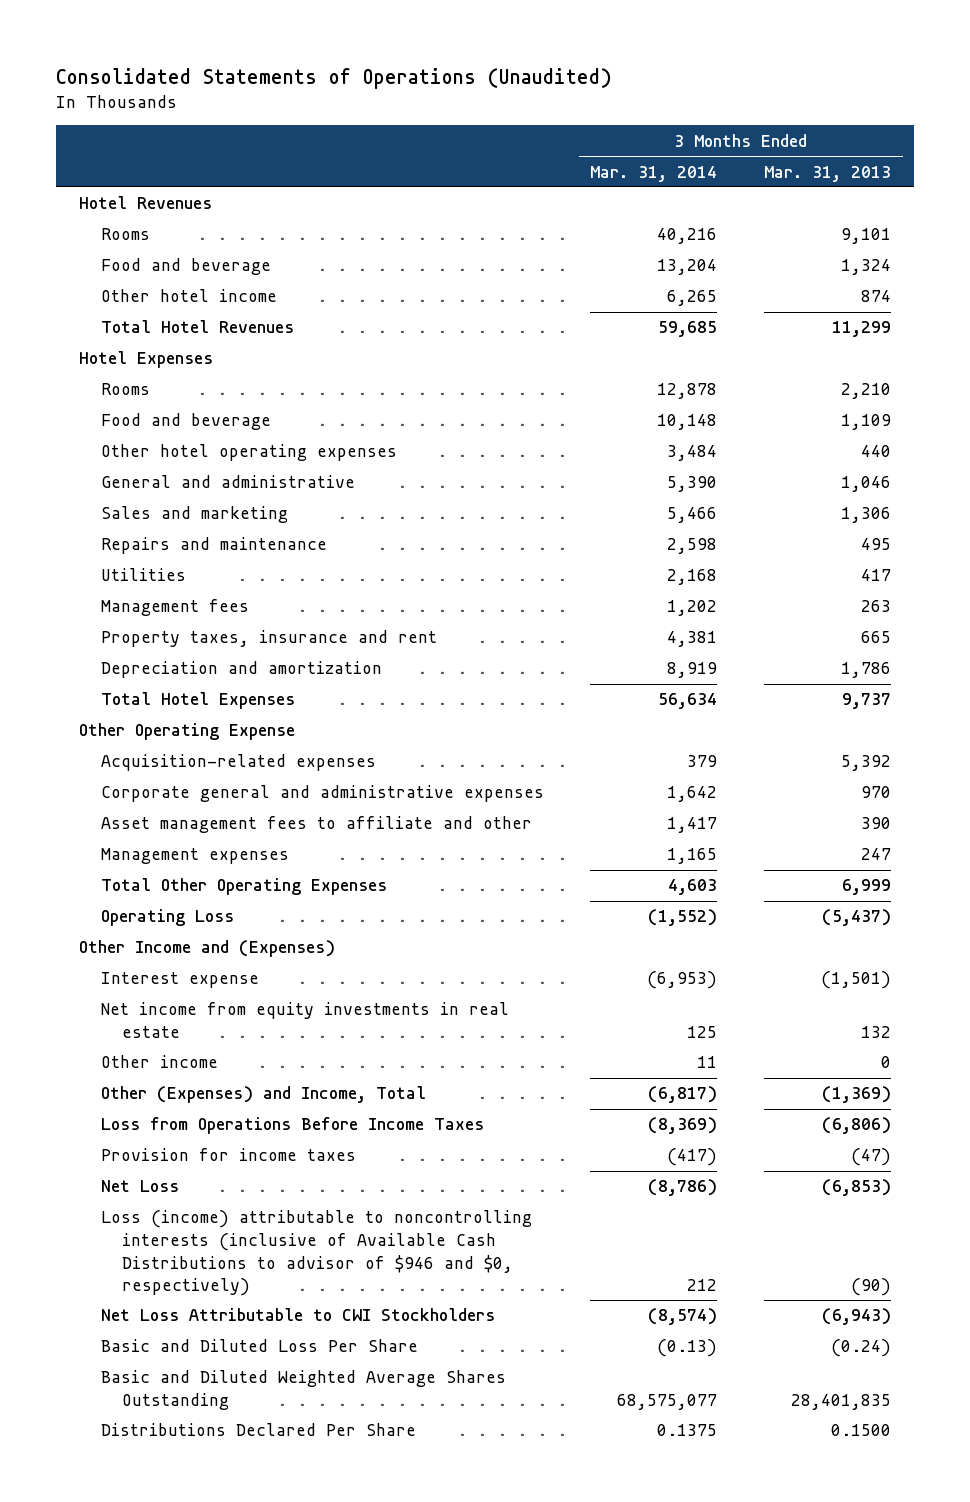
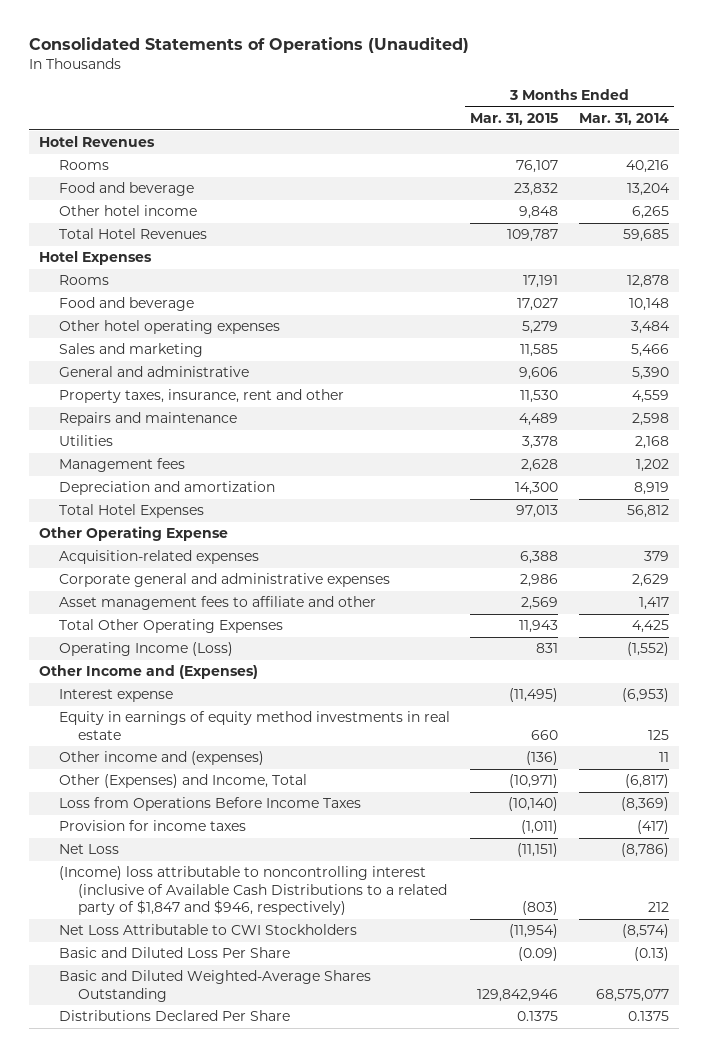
- | 3 Months Ended Mar. 31, 2014 | 3 Months Ended Mar. 31, 2013
+ | 3 Months Ended Mar. 31, 2015 | 3 Months Ended Mar. 31, 2014
moved down: General and administrative | 9,606 | 5,390
+ Property taxes, insurance, rent and other | 11,530 | 4,559
- Property taxes, insurance and rent | 4,381 | 665
- Total Hotel Expenses | 56,634 | 9,737
+ Total Hotel Expenses | 97,013 | 56,812
- Corporate general and administrative expenses | 1,642 | 970
+ Corporate general and administrative expenses | 2,986 | 2,629
- Management expenses | 1,165 | 247
- Total Other Operating Expenses | 4,603 | 6,999
- Operating Loss | (1,552) | (5,437)
+ Total Other Operating Expenses | 11,943 | 4,425
+ Operating Income (Loss) | 831 | (1,552)
- Net income from equity investments in real estate | 125 | 132
- Other income | 11 | 0
+ Equity in earnings of equity method investments in real estate | 660 | 125
+ Other income and (expenses) | (136) | 11
- Loss (income) attributable to noncontrolling interests (inclusive of Available Cash Distributions to advisor of $946 and $0, respectively) | 212 | (90)
+ (Income) loss attributable to noncontrolling interest (inclusive of Available Cash Distributions to a related party of $1,847 and $946, respectively) | (803) | 212
- Basic and Diluted Weighted Average Shares Outstanding | 68,575,077 | 28,401,835
+ Basic and Diluted Weighted-Average Shares Outstanding | 129,842,946 | 68,575,077

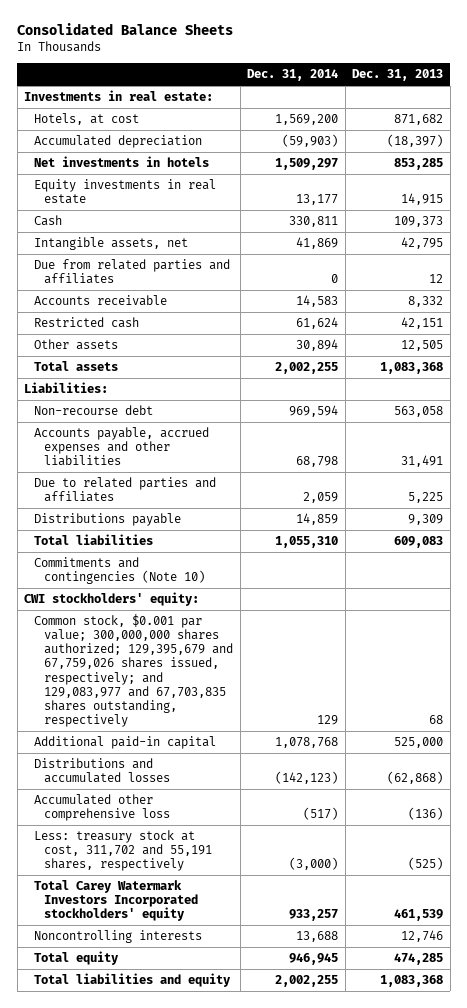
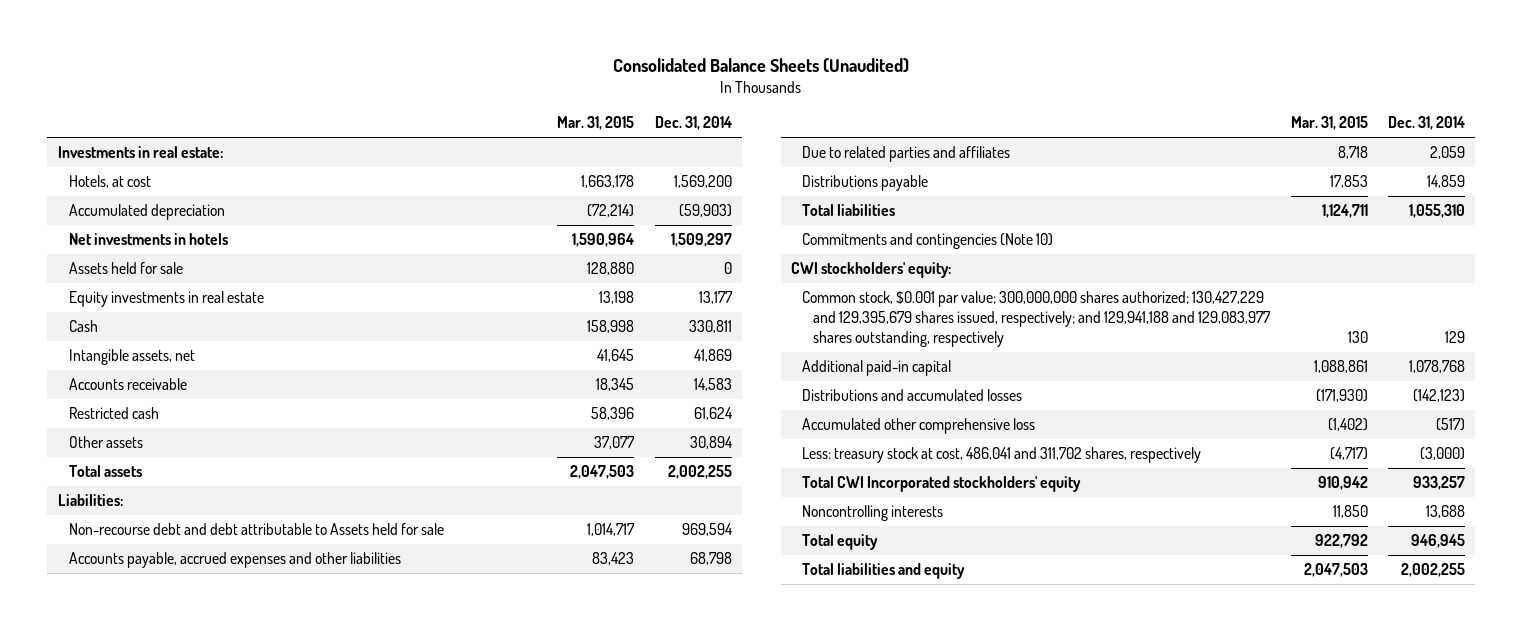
- Consolidated Balance Sheets
+ Consolidated Balance Sheets (Unaudited)
- | Dec. 31, 2014 | Dec. 31, 2013
+ | Mar. 31, 2015 | Dec. 31, 2014
+ Assets held for sale | 128,880 | 0
- Due from related parties and affiliates | 0 | 12
- Non-recourse debt | 969,594 | 563,058
+ Non-recourse debt and debt attributable to Assets held for sale | 1,014,717 | 969,594
- Common stock, $0.001 par value; 300,000,000 shares authorized; 129,395,679 and 67,759,026 shares issued, respectively; and 129,083,977 and 67,703,835 shares outstanding, respectively | 129 | 68
+ Common stock, $0.001 par value; 300,000,000 shares authorized; 130,427,229 and 129,395,679 shares issued, respectively; and 129,941,188 and 129,083,977 shares outstanding, respectively | 130 | 129
- Less: treasury stock at cost, 311,702 and 55,191 shares, respectively | (3,000) | (525)
- Total Carey Watermark Investors Incorporated stockholders' equity | 933,257 | 461,539
+ Less: treasury stock at cost, 486,041 and 311,702 shares, respectively | (4,717) | (3,000)
+ Total CWI Incorporated stockholders' equity | 910,942 | 933,257

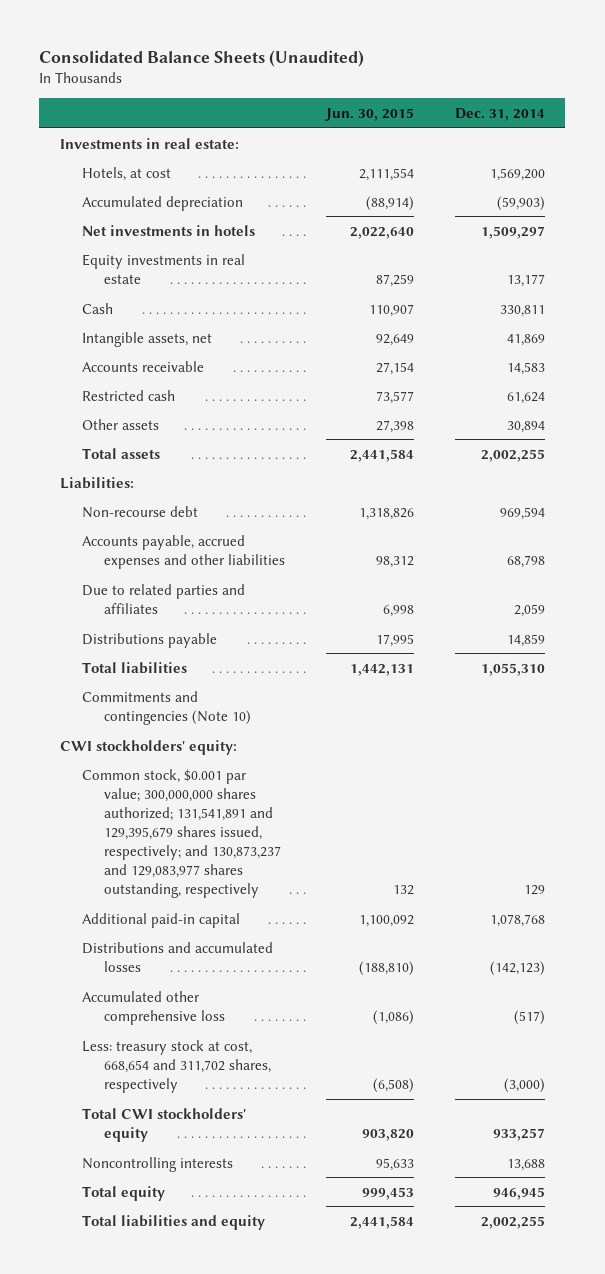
- | Mar. 31, 2015 | Dec. 31, 2014
+ | Jun. 30, 2015 | Dec. 31, 2014
- Assets held for sale | 128,880 | 0
- Non-recourse debt and debt attributable to Assets held for sale | 1,014,717 | 969,594
+ Non-recourse debt | 1,318,826 | 969,594
- Common stock, $0.001 par value; 300,000,000 shares authorized; 130,427,229 and 129,395,679 shares issued, respectively; and 129,941,188 and 129,083,977 shares outstanding, respectively | 130 | 129
+ Common stock, $0.001 par value; 300,000,000 shares authorized; 131,541,891 and 129,395,679 shares issued, respectively; and 130,873,237 and 129,083,977 shares outstanding, respectively | 132 | 129
- Less: treasury stock at cost, 486,041 and 311,702 shares, respectively | (4,717) | (3,000)
- Total CWI Incorporated stockholders' equity | 910,942 | 933,257
+ Less: treasury stock at cost, 668,654 and 311,702 shares, respectively | (6,508) | (3,000)
+ Total CWI stockholders' equity | 903,820 | 933,257

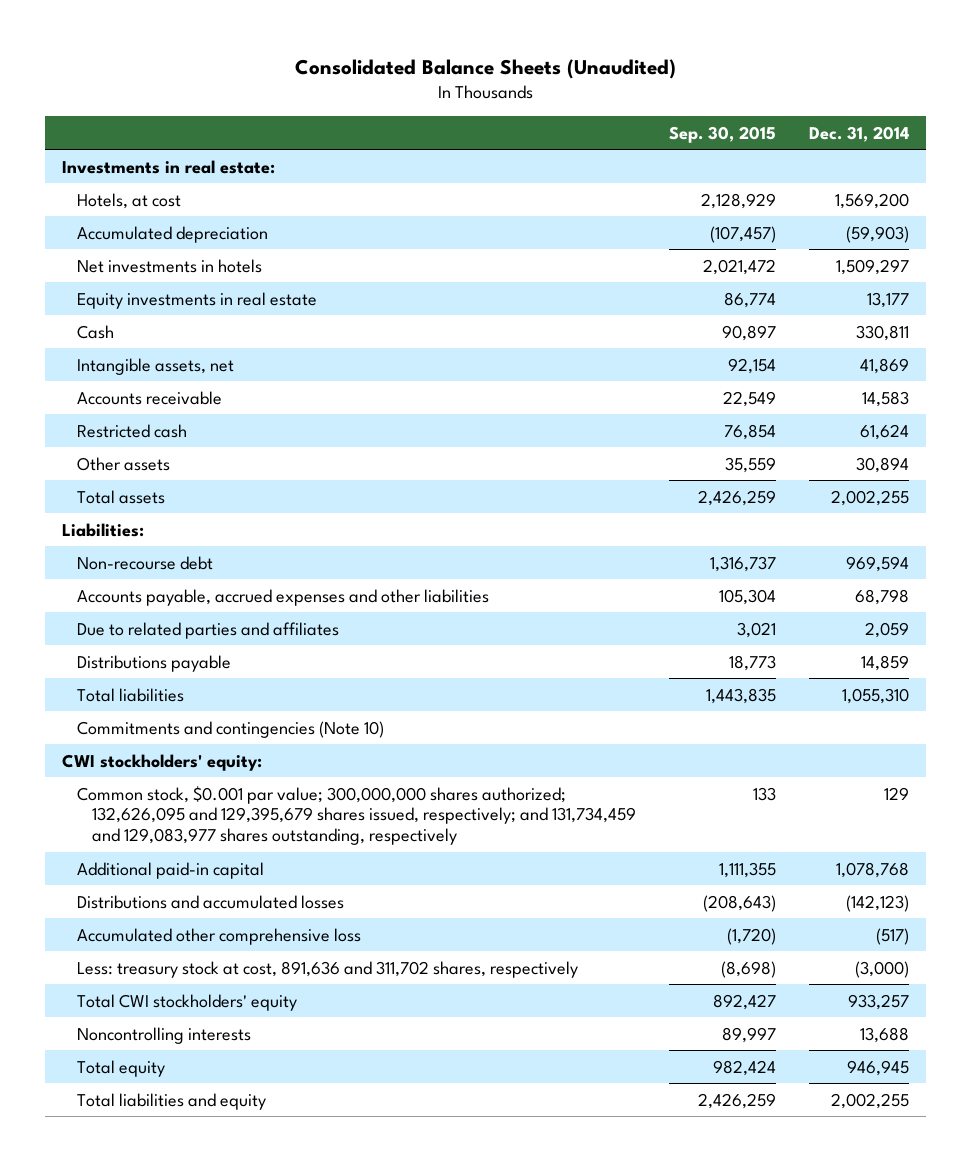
- | Jun. 30, 2015 | Dec. 31, 2014
+ | Sep. 30, 2015 | Dec. 31, 2014
- Common stock, $0.001 par value; 300,000,000 shares authorized; 131,541,891 and 129,395,679 shares issued, respectively; and 130,873,237 and 129,083,977 shares outstanding, respectively | 132 | 129
+ Common stock, $0.001 par value; 300,000,000 shares authorized; 132,626,095 and 129,395,679 shares issued, respectively; and 131,734,459 and 129,083,977 shares outstanding, respectively | 133 | 129
- Less: treasury stock at cost, 668,654 and 311,702 shares, respectively | (6,508) | (3,000)
+ Less: treasury stock at cost, 891,636 and 311,702 shares, respectively | (8,698) | (3,000)

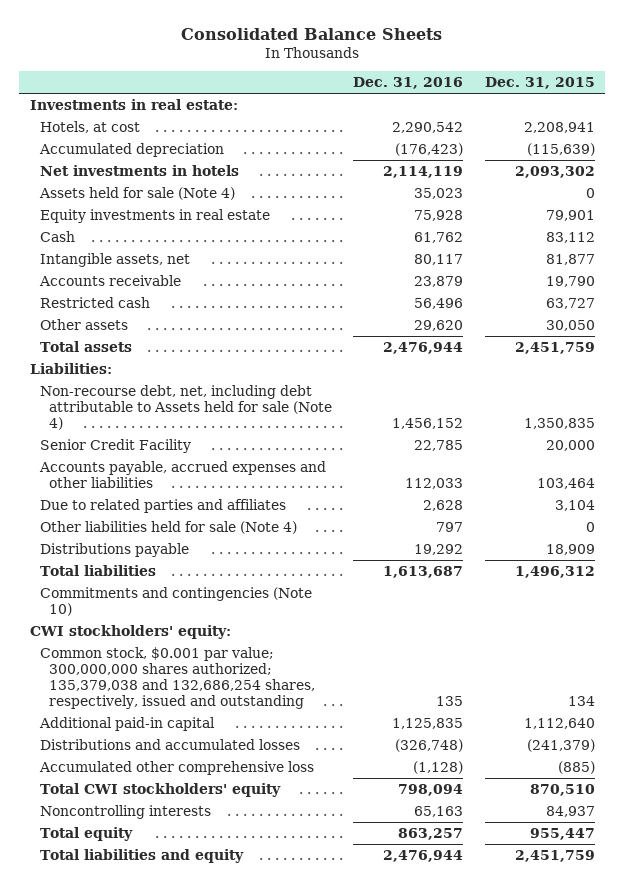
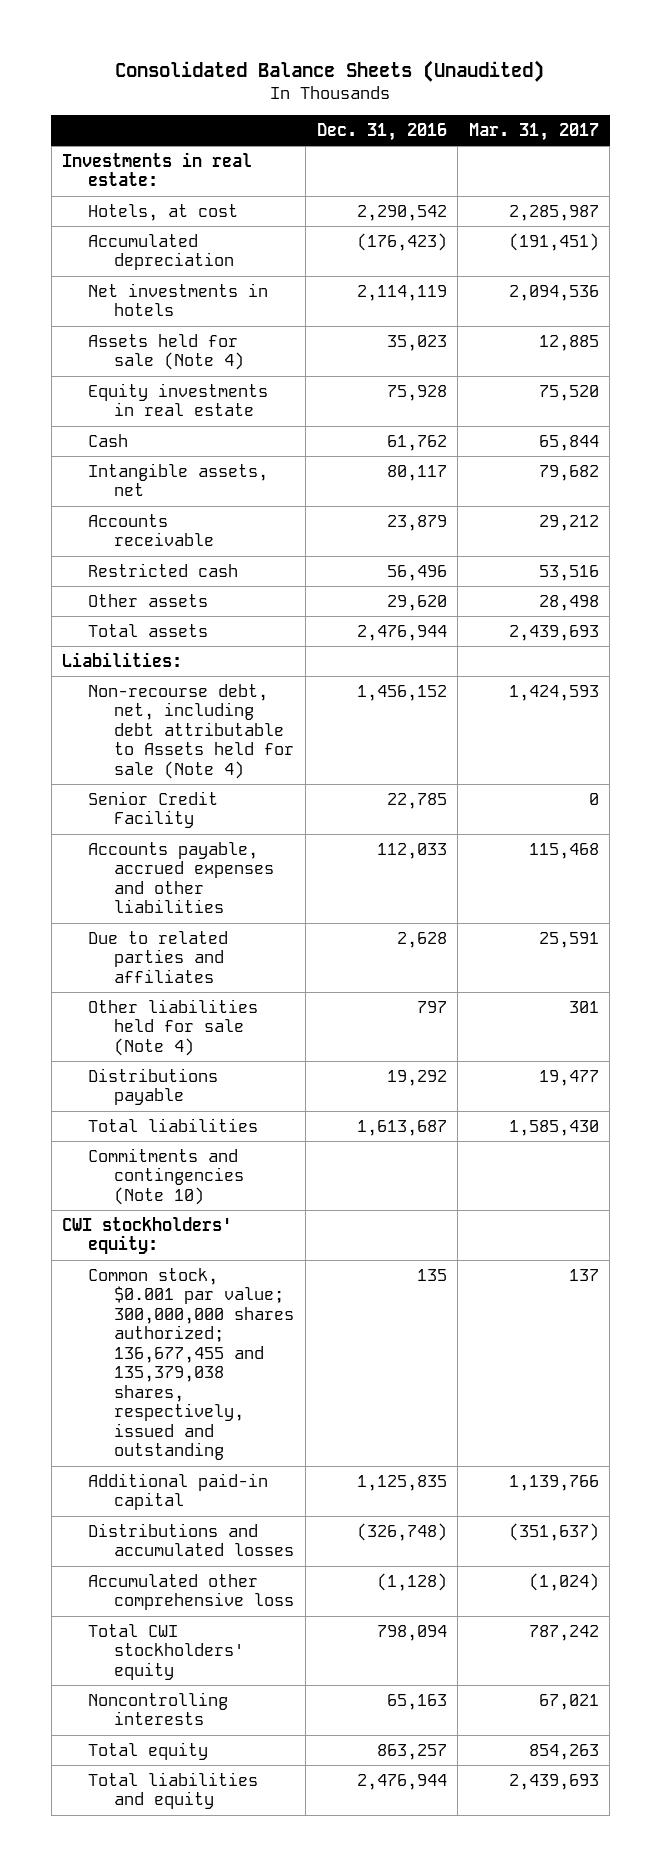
- Consolidated Balance Sheets
+ Consolidated Balance Sheets (Unaudited)
- | Dec. 31, 2016 | Dec. 31, 2015
+ | Dec. 31, 2016 | Mar. 31, 2017
- Common stock, $0.001 par value; 300,000,000 shares authorized; 135,379,038 and 132,686,254 shares, respectively, issued and outstanding | 135 | 134
+ Common stock, $0.001 par value; 300,000,000 shares authorized; 136,677,455 and 135,379,038 shares, respectively, issued and outstanding | 135 | 137

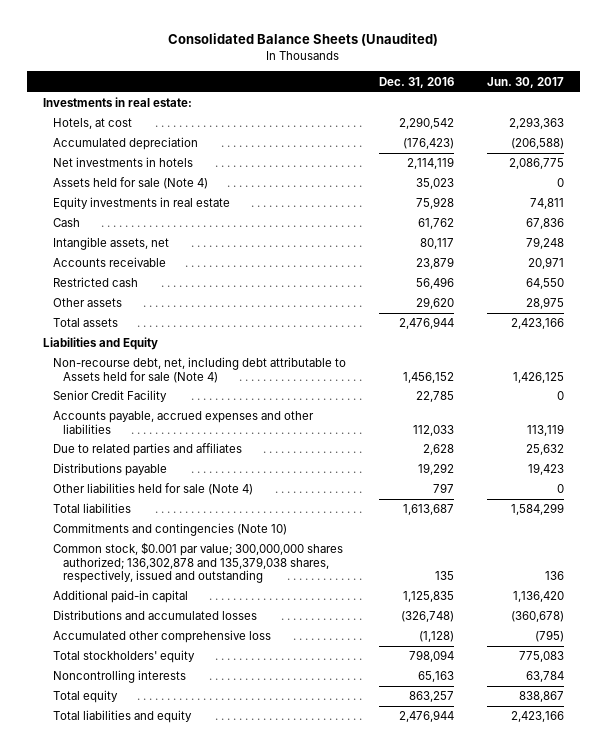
- | Dec. 31, 2016 | Mar. 31, 2017
+ | Dec. 31, 2016 | Jun. 30, 2017
- Liabilities:
+ Liabilities and Equity
moved down: Other liabilities held for sale (Note 4) | 797 | 0
- CWI stockholders' equity:
- Common stock, $0.001 par value; 300,000,000 shares authorized; 136,677,455 and 135,379,038 shares, respectively, issued and outstanding | 135 | 137
+ Common stock, $0.001 par value; 300,000,000 shares authorized; 136,302,878 and 135,379,038 shares, respectively, issued and outstanding | 135 | 136
- Total CWI stockholders' equity | 798,094 | 787,242
+ Total stockholders' equity | 798,094 | 775,083

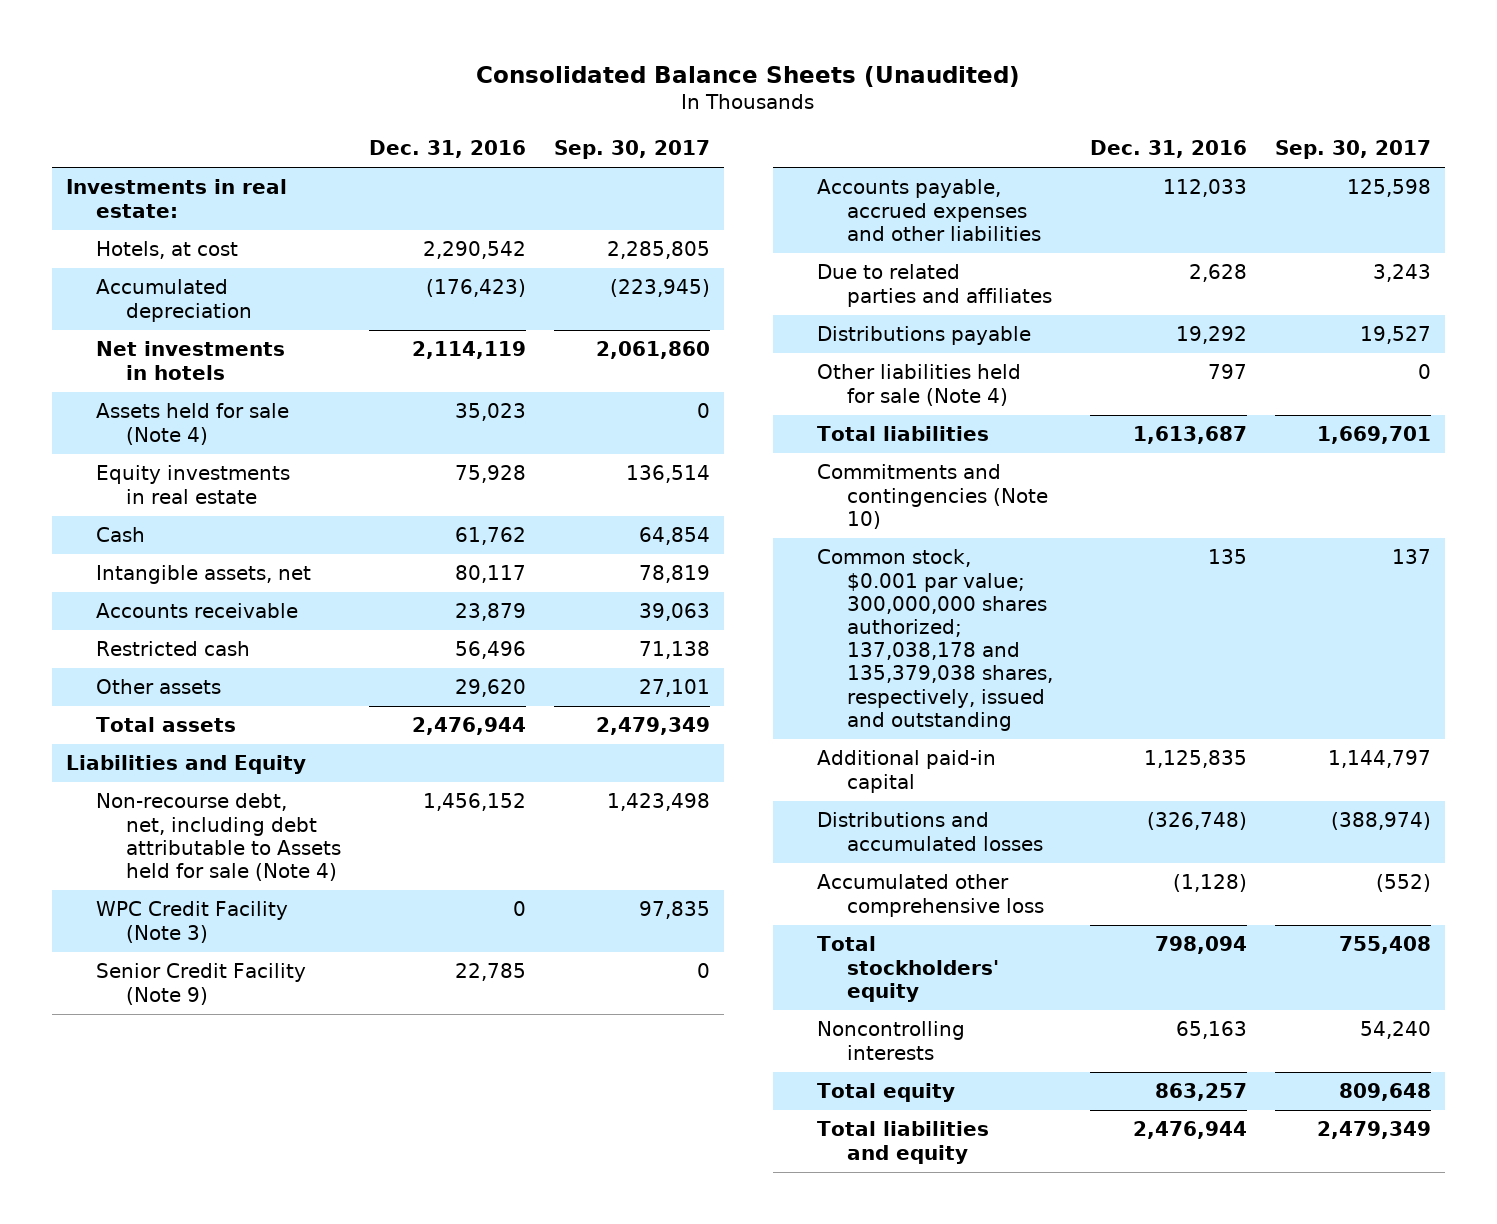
- | Dec. 31, 2016 | Jun. 30, 2017
+ | Dec. 31, 2016 | Sep. 30, 2017
- Senior Credit Facility | 22,785 | 0
+ WPC Credit Facility (Note 3) | 0 | 97,835
+ Senior Credit Facility (Note 9) | 22,785 | 0
- Common stock, $0.001 par value; 300,000,000 shares authorized; 136,302,878 and 135,379,038 shares, respectively, issued and outstanding | 135 | 136
+ Common stock, $0.001 par value; 300,000,000 shares authorized; 137,038,178 and 135,379,038 shares, respectively, issued and outstanding | 135 | 137

